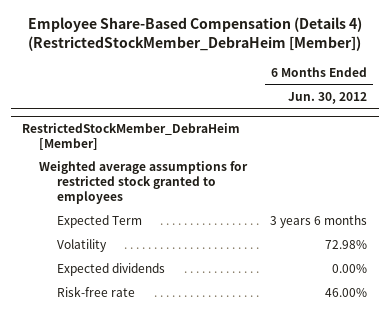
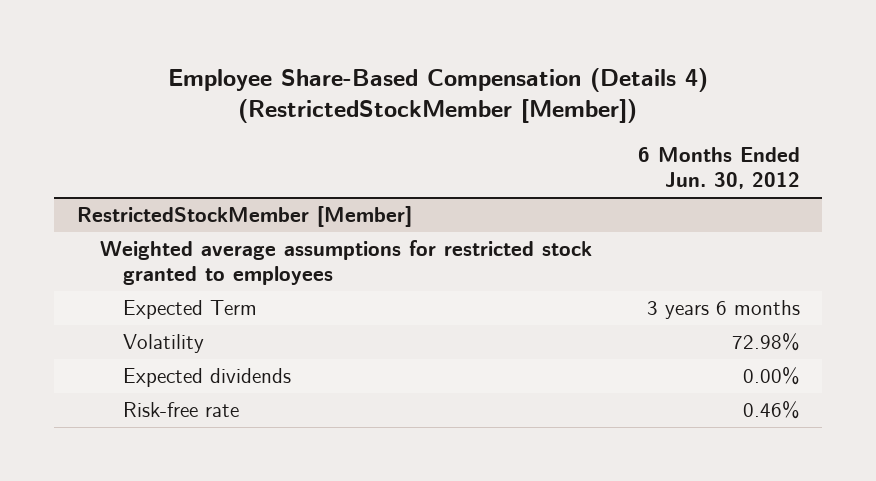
- Employee Share-Based Compensation (Details 4) (RestrictedStockMember_DebraHeim [Member])
+ Employee Share-Based Compensation (Details 4) (RestrictedStockMember [Member])
- RestrictedStockMember_DebraHeim [Member]
+ RestrictedStockMember [Member]
- Risk-free rate | 46.00%
+ Risk-free rate | 0.46%

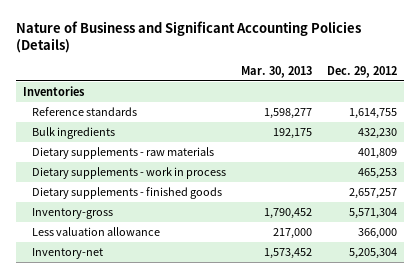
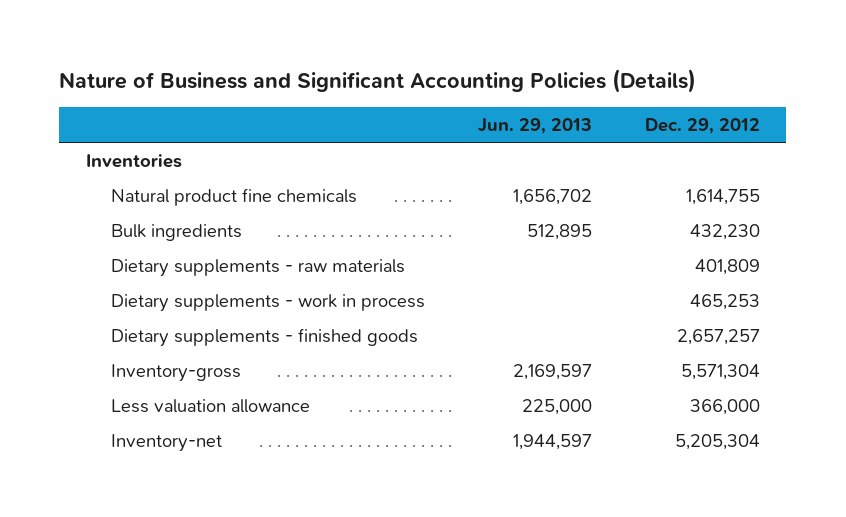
- | Mar. 30, 2013 | Dec. 29, 2012
+ | Jun. 29, 2013 | Dec. 29, 2012
- Reference standards | 1,598,277 | 1,614,755
+ Natural product fine chemicals | 1,656,702 | 1,614,755

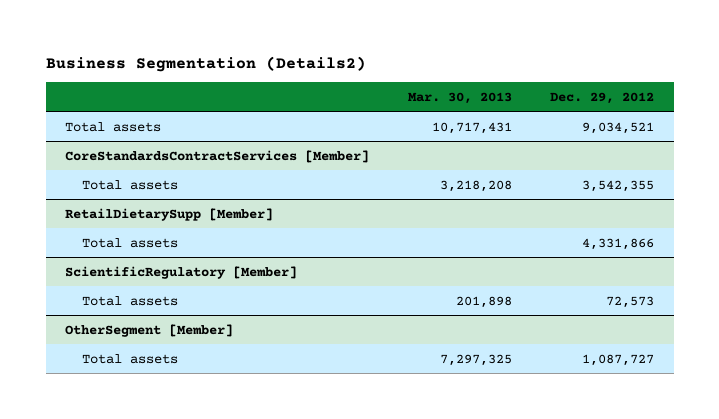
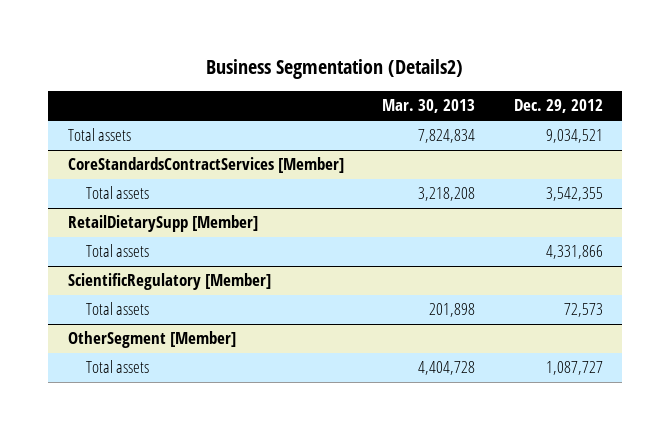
- Total assets | 10,717,431 | 9,034,521
+ Total assets | 7,824,834 | 9,034,521
@ OtherSegment [Member]
- Total assets | 7,297,325 | 1,087,727
+ Total assets | 4,404,728 | 1,087,727

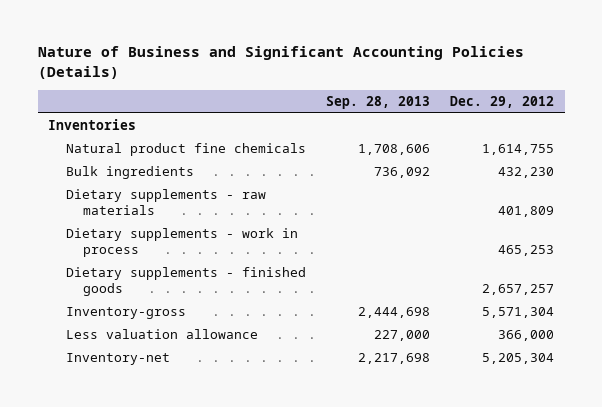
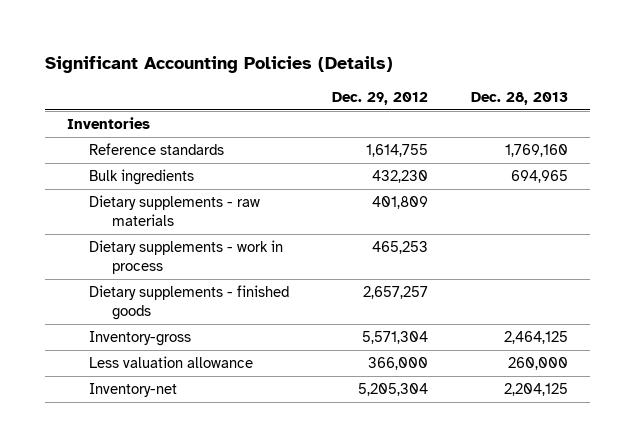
- Nature of Business and Significant Accounting Policies (Details)
+ Significant Accounting Policies (Details)
- | Sep. 28, 2013 | Dec. 29, 2012
+ | Dec. 29, 2012 | Dec. 28, 2013
- Natural product fine chemicals | 1,708,606 | 1,614,755
+ Reference standards | 1,614,755 | 1,769,160

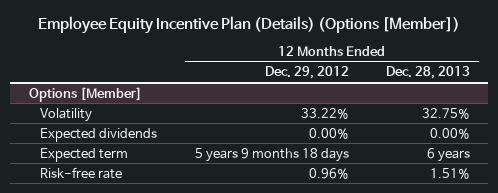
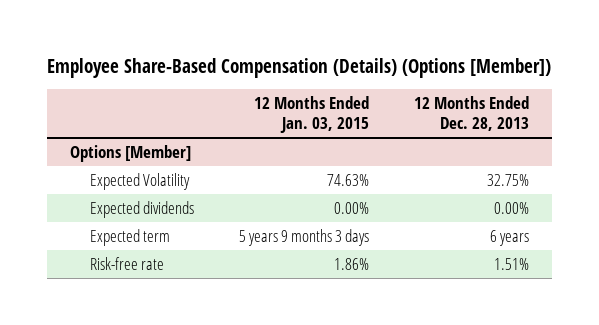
- Employee Equity Incentive Plan (Details) (Options [Member])
+ Employee Share-Based Compensation (Details) (Options [Member])
- | 12 Months Ended Dec. 29, 2012 | 12 Months Ended Dec. 28, 2013
+ | 12 Months Ended Jan. 03, 2015 | 12 Months Ended Dec. 28, 2013
@ Options [Member]
- Volatility | 33.22% | 32.75%
+ Expected Volatility | 74.63% | 32.75%

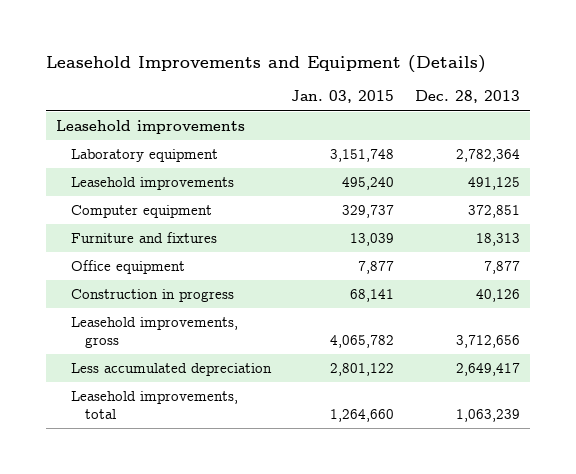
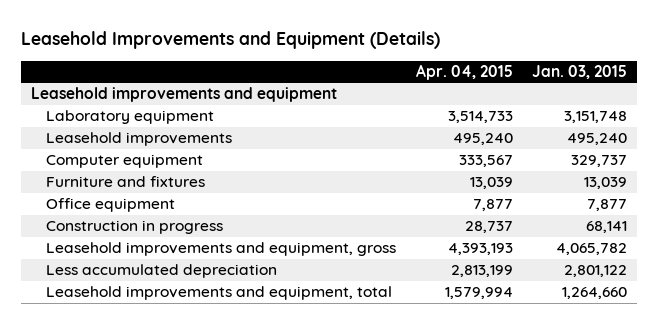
- | Jan. 03, 2015 | Dec. 28, 2013
+ | Apr. 04, 2015 | Jan. 03, 2015
- Leasehold improvements
+ Leasehold improvements and equipment
- Leasehold improvements, gross | 4,065,782 | 3,712,656
+ Leasehold improvements and equipment, gross | 4,393,193 | 4,065,782
- Leasehold improvements, total | 1,264,660 | 1,063,239
+ Leasehold improvements and equipment, total | 1,579,994 | 1,264,660

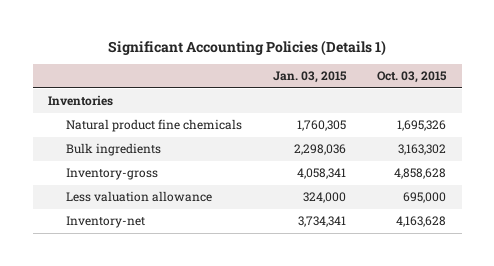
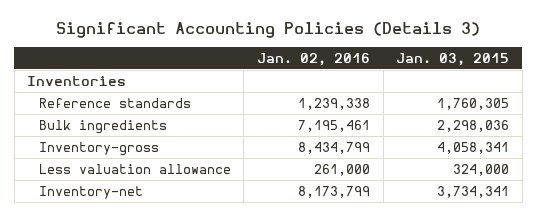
- Significant Accounting Policies (Details 1)
+ Significant Accounting Policies (Details 3)
- | Jan. 03, 2015 | Oct. 03, 2015
+ | Jan. 02, 2016 | Jan. 03, 2015
- Natural product fine chemicals | 1,760,305 | 1,695,326
+ Reference standards | 1,239,338 | 1,760,305

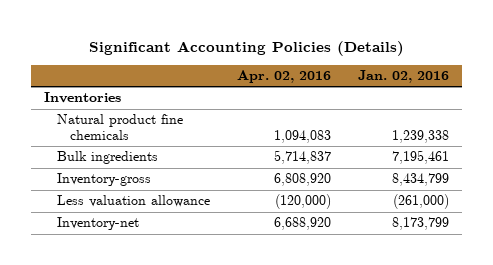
- Significant Accounting Policies (Details 3)
+ Significant Accounting Policies (Details)
- | Jan. 02, 2016 | Jan. 03, 2015
+ | Apr. 02, 2016 | Jan. 02, 2016
- Reference standards | 1,239,338 | 1,760,305
+ Natural product fine chemicals | 1,094,083 | 1,239,338
- Less valuation allowance | 261,000 | 324,000
+ Less valuation allowance | (120,000) | (261,000)

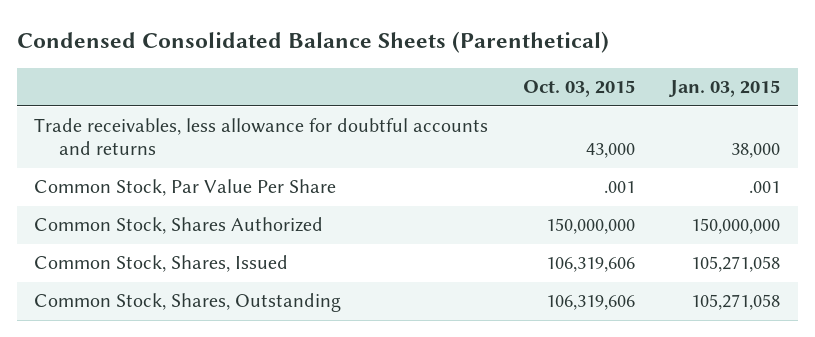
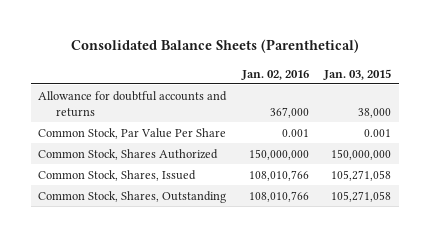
- Condensed Consolidated Balance Sheets (Parenthetical)
+ Consolidated Balance Sheets (Parenthetical)
- | Oct. 03, 2015 | Jan. 03, 2015
+ | Jan. 02, 2016 | Jan. 03, 2015
- Trade receivables, less allowance for doubtful accounts and returns | 43,000 | 38,000
- Common Stock, Par Value Per Share | .001 | .001
+ Allowance for doubtful accounts and returns | 367,000 | 38,000
+ Common Stock, Par Value Per Share | 0.001 | 0.001

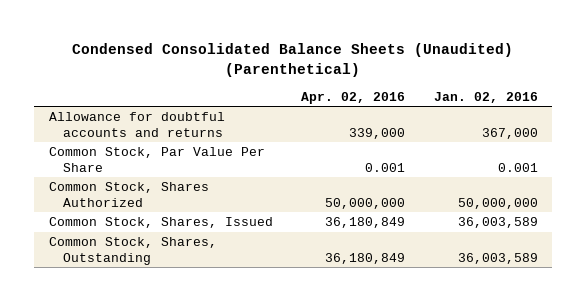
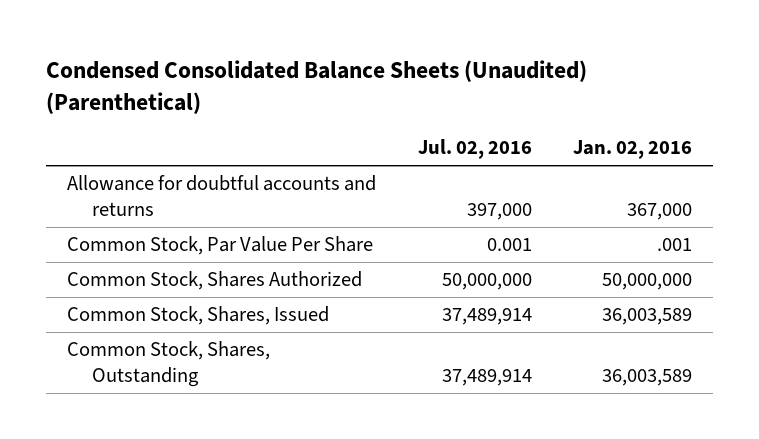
- | Apr. 02, 2016 | Jan. 02, 2016
+ | Jul. 02, 2016 | Jan. 02, 2016
- Common Stock, Par Value Per Share | 0.001 | 0.001
+ Common Stock, Par Value Per Share | 0.001 | .001

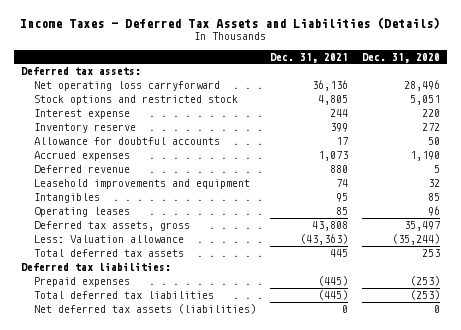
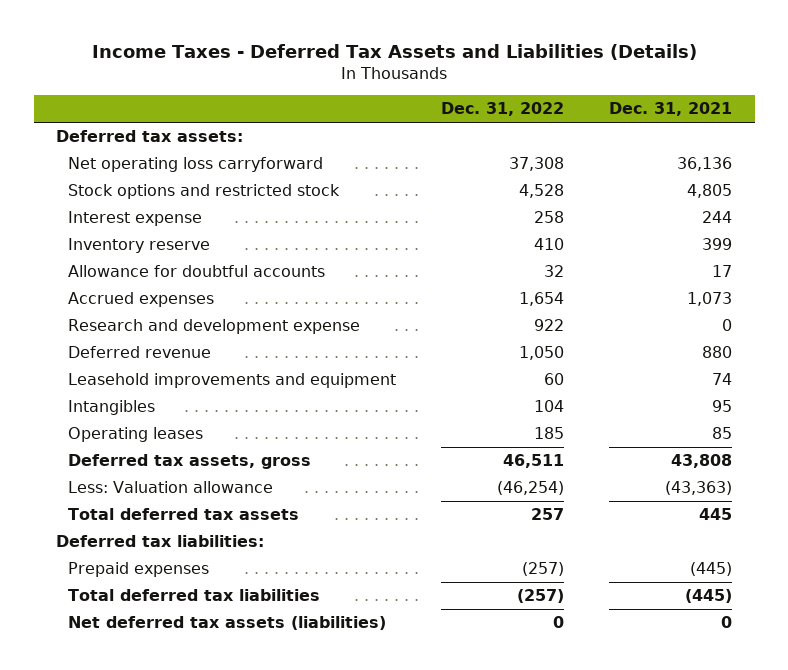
- | Dec. 31, 2021 | Dec. 31, 2020
+ | Dec. 31, 2022 | Dec. 31, 2021
+ Research and development expense | 922 | 0

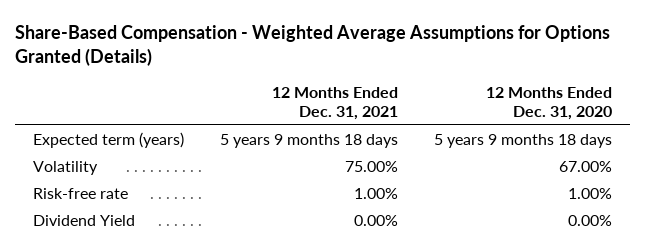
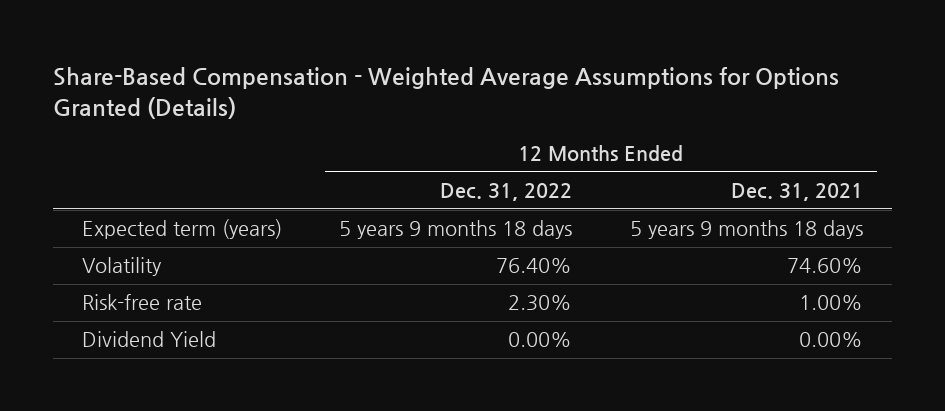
- | 12 Months Ended Dec. 31, 2021 | 12 Months Ended Dec. 31, 2020
+ | 12 Months Ended Dec. 31, 2022 | 12 Months Ended Dec. 31, 2021
- Volatility | 75.00% | 67.00%
+ Volatility | 76.40% | 74.60%

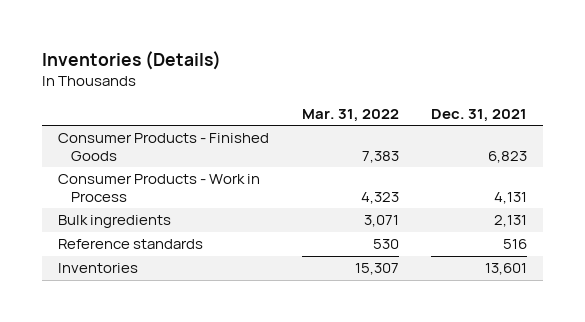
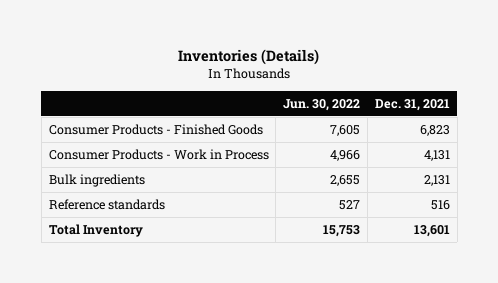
- | Mar. 31, 2022 | Dec. 31, 2021
+ | Jun. 30, 2022 | Dec. 31, 2021
- Inventories | 15,307 | 13,601
+ Total Inventory | 15,753 | 13,601

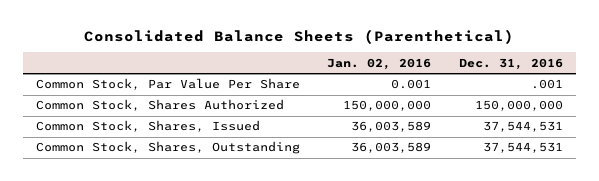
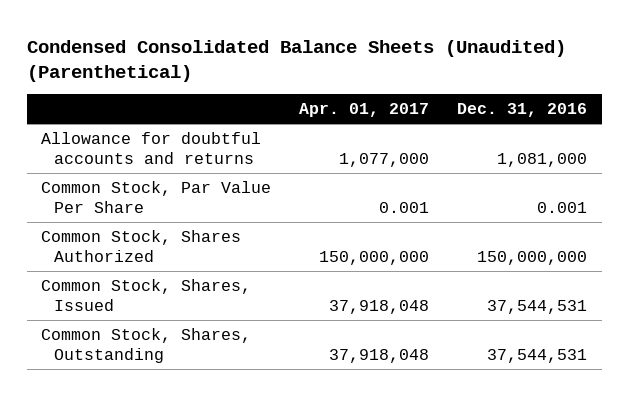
- Consolidated Balance Sheets (Parenthetical)
+ Condensed Consolidated Balance Sheets (Unaudited) (Parenthetical)
- | Jan. 02, 2016 | Dec. 31, 2016
+ | Apr. 01, 2017 | Dec. 31, 2016
- Common Stock, Par Value Per Share | 0.001 | .001
+ Allowance for doubtful accounts and returns | 1,077,000 | 1,081,000
+ Common Stock, Par Value Per Share | 0.001 | 0.001

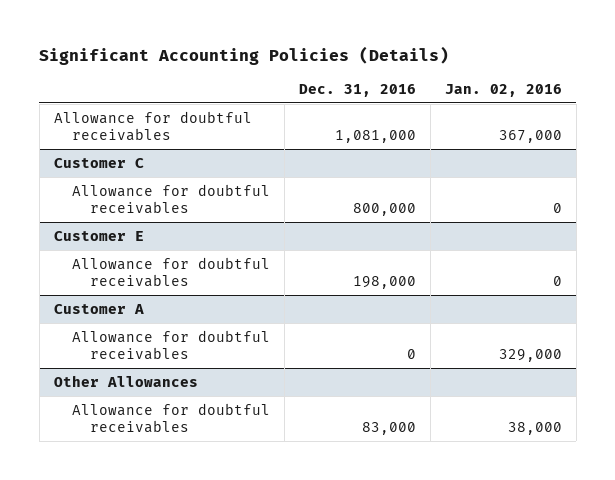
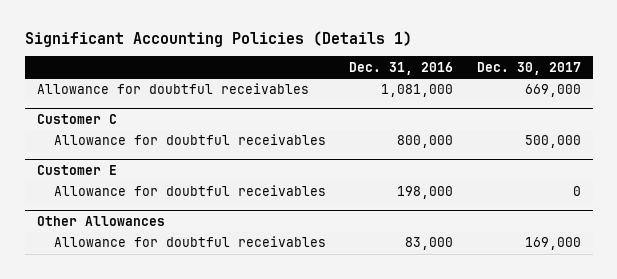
- Significant Accounting Policies (Details)
+ Significant Accounting Policies (Details 1)
- | Dec. 31, 2016 | Jan. 02, 2016
+ | Dec. 31, 2016 | Dec. 30, 2017
- Customer A
- Allowance for doubtful receivables | 0 | 329,000

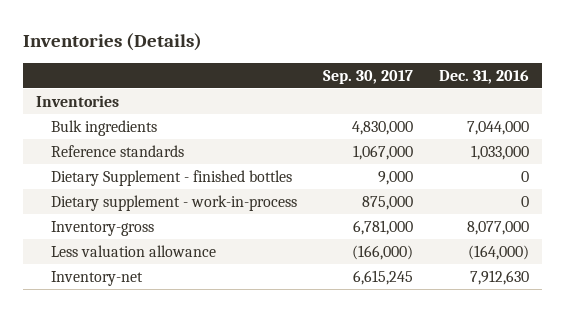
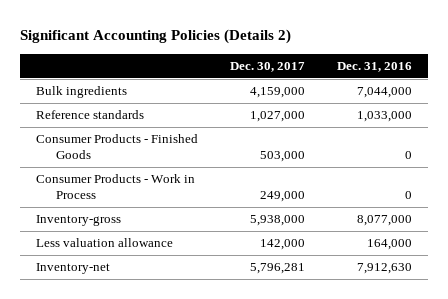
- Inventories (Details)
+ Significant Accounting Policies (Details 2)
- | Sep. 30, 2017 | Dec. 31, 2016
+ | Dec. 30, 2017 | Dec. 31, 2016
- Inventories
- Dietary Supplement - finished bottles | 9,000 | 0
- Dietary supplement - work-in-process | 875,000 | 0
+ Consumer Products - Finished Goods | 503,000 | 0
+ Consumer Products - Work in Process | 249,000 | 0
- Less valuation allowance | (166,000) | (164,000)
+ Less valuation allowance | 142,000 | 164,000

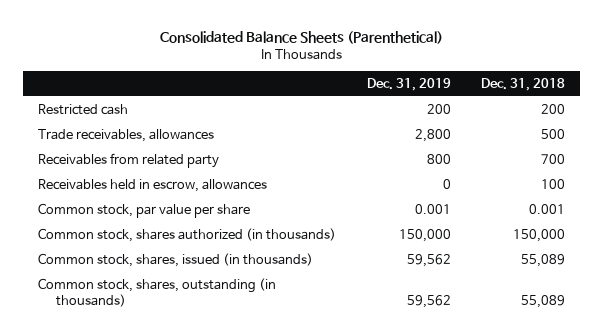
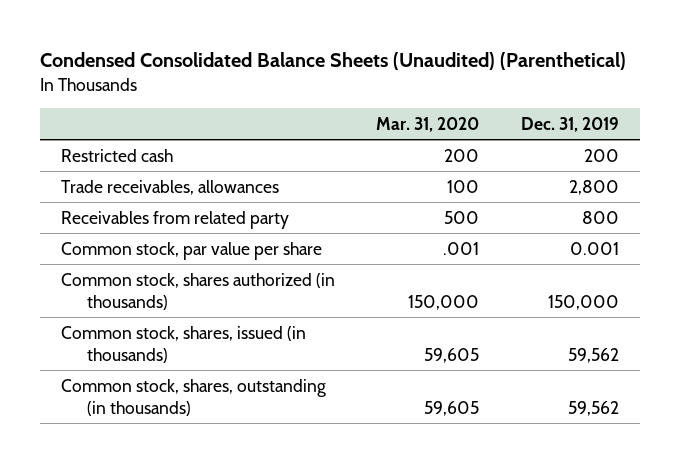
- Consolidated Balance Sheets (Parenthetical)
+ Condensed Consolidated Balance Sheets (Unaudited) (Parenthetical)
- | Dec. 31, 2019 | Dec. 31, 2018
+ | Mar. 31, 2020 | Dec. 31, 2019
- Receivables held in escrow, allowances | 0 | 100

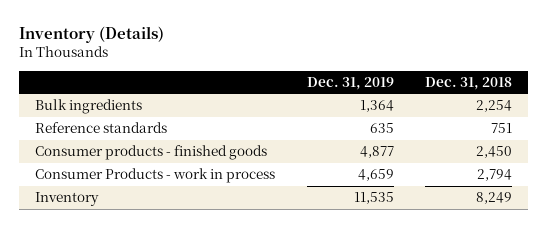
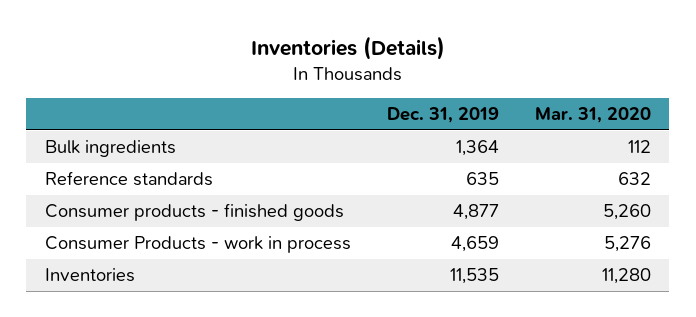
- Inventory (Details)
+ Inventories (Details)
- | Dec. 31, 2019 | Dec. 31, 2018
+ | Dec. 31, 2019 | Mar. 31, 2020
- Inventory | 11,535 | 8,249
+ Inventories | 11,535 | 11,280

